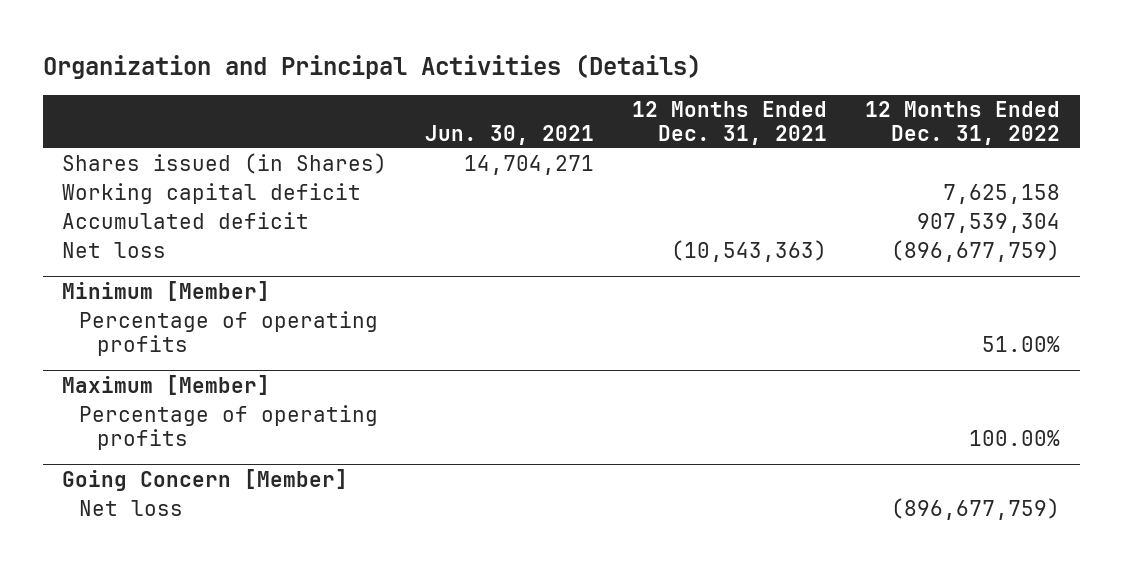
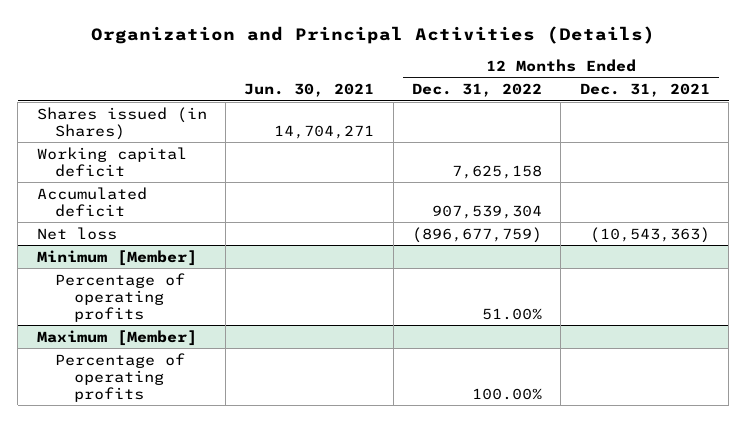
- | Jun. 30, 2021 | 12 Months Ended Dec. 31, 2021 | 12 Months Ended Dec. 31, 2022
+ | Jun. 30, 2021 | 12 Months Ended Dec. 31, 2022 | 12 Months Ended Dec. 31, 2021
- Going Concern [Member]
- Net loss | | | (896,677,759)

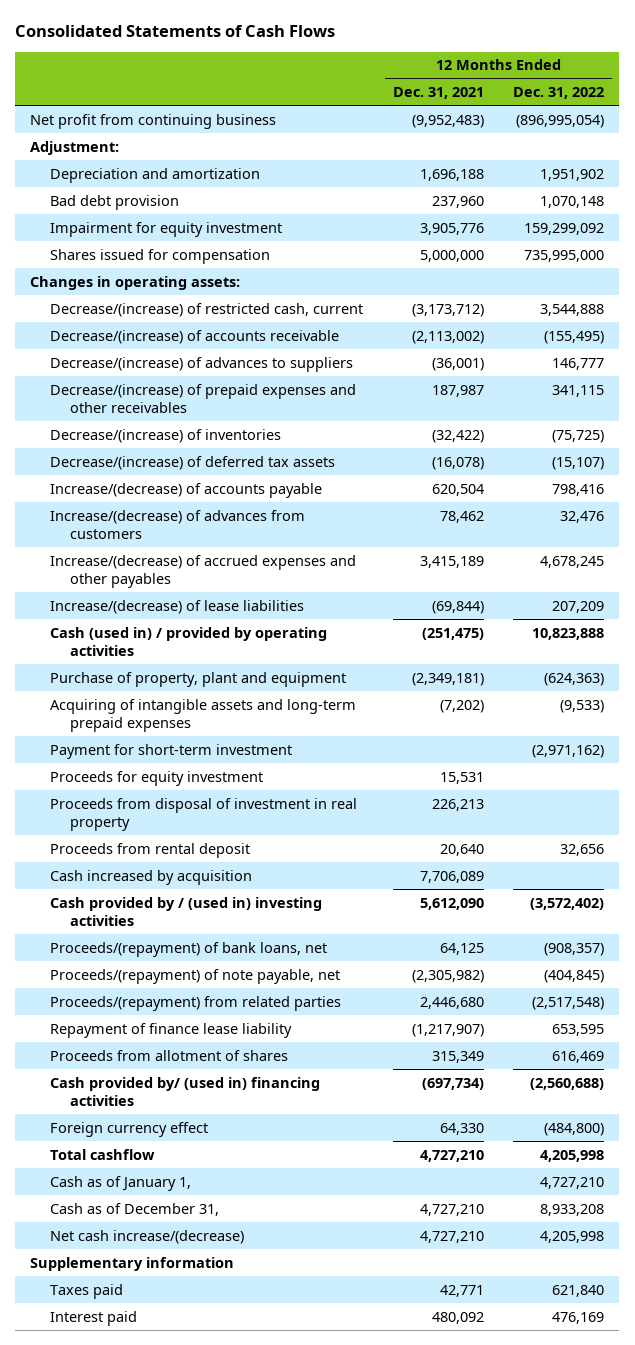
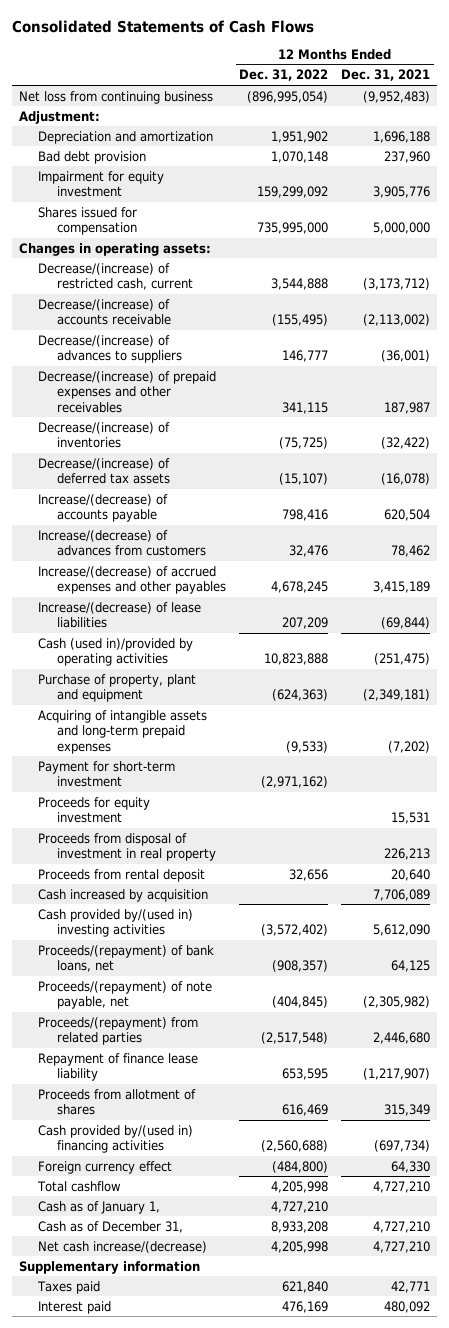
- | 12 Months Ended Dec. 31, 2021 | 12 Months Ended Dec. 31, 2022
+ | 12 Months Ended Dec. 31, 2022 | 12 Months Ended Dec. 31, 2021
- Net profit from continuing business | (9,952,483) | (896,995,054)
+ Net loss from continuing business | (896,995,054) | (9,952,483)
- Cash (used in) / provided by operating activities | (251,475) | 10,823,888
+ Cash (used in)/provided by operating activities | 10,823,888 | (251,475)
- Cash provided by / (used in) investing activities | 5,612,090 | (3,572,402)
+ Cash provided by/(used in) investing activities | (3,572,402) | 5,612,090
- Cash provided by/ (used in) financing activities | (697,734) | (2,560,688)
+ Cash provided by/(used in) financing activities | (2,560,688) | (697,734)

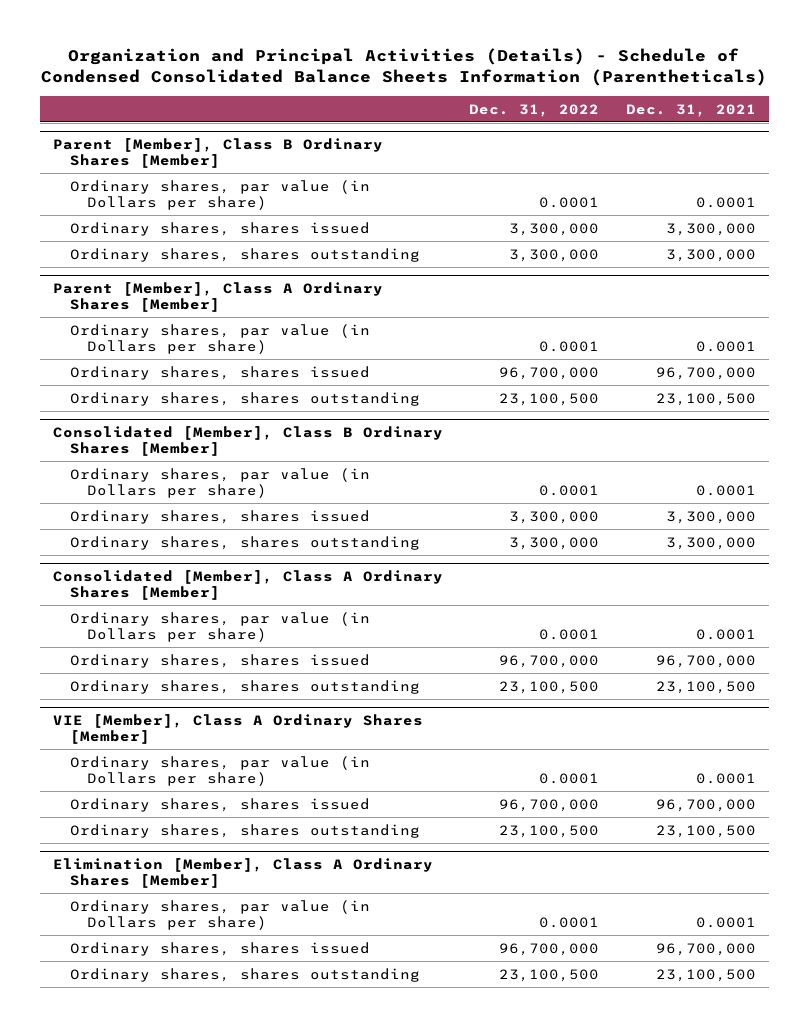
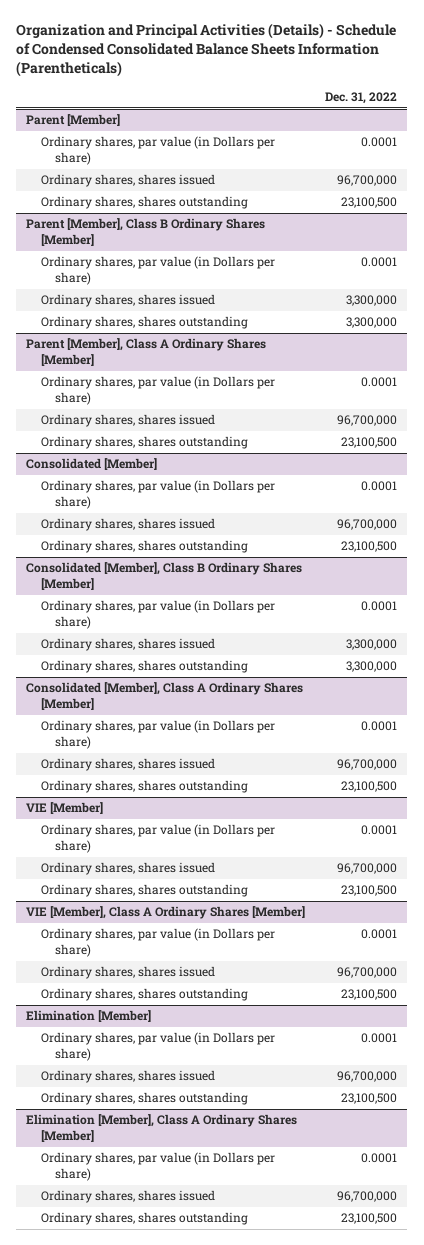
- | Dec. 31, 2022 | Dec. 31, 2021
+ | Dec. 31, 2022
+ Parent [Member]
+ Ordinary shares, par value (in Dollars per share) | 0.0001
+ Ordinary shares, shares issued | 96,700,000
+ Ordinary shares, shares outstanding | 23,100,500
+ Consolidated [Member]
+ Ordinary shares, par value (in Dollars per share) | 0.0001
+ Ordinary shares, shares issued | 96,700,000
+ Ordinary shares, shares outstanding | 23,100,500
+ VIE [Member]
+ Ordinary shares, par value (in Dollars per share) | 0.0001
+ Ordinary shares, shares issued | 96,700,000
+ Ordinary shares, shares outstanding | 23,100,500
+ Elimination [Member]
+ Ordinary shares, par value (in Dollars per share) | 0.0001
+ Ordinary shares, shares issued | 96,700,000
+ Ordinary shares, shares outstanding | 23,100,500

